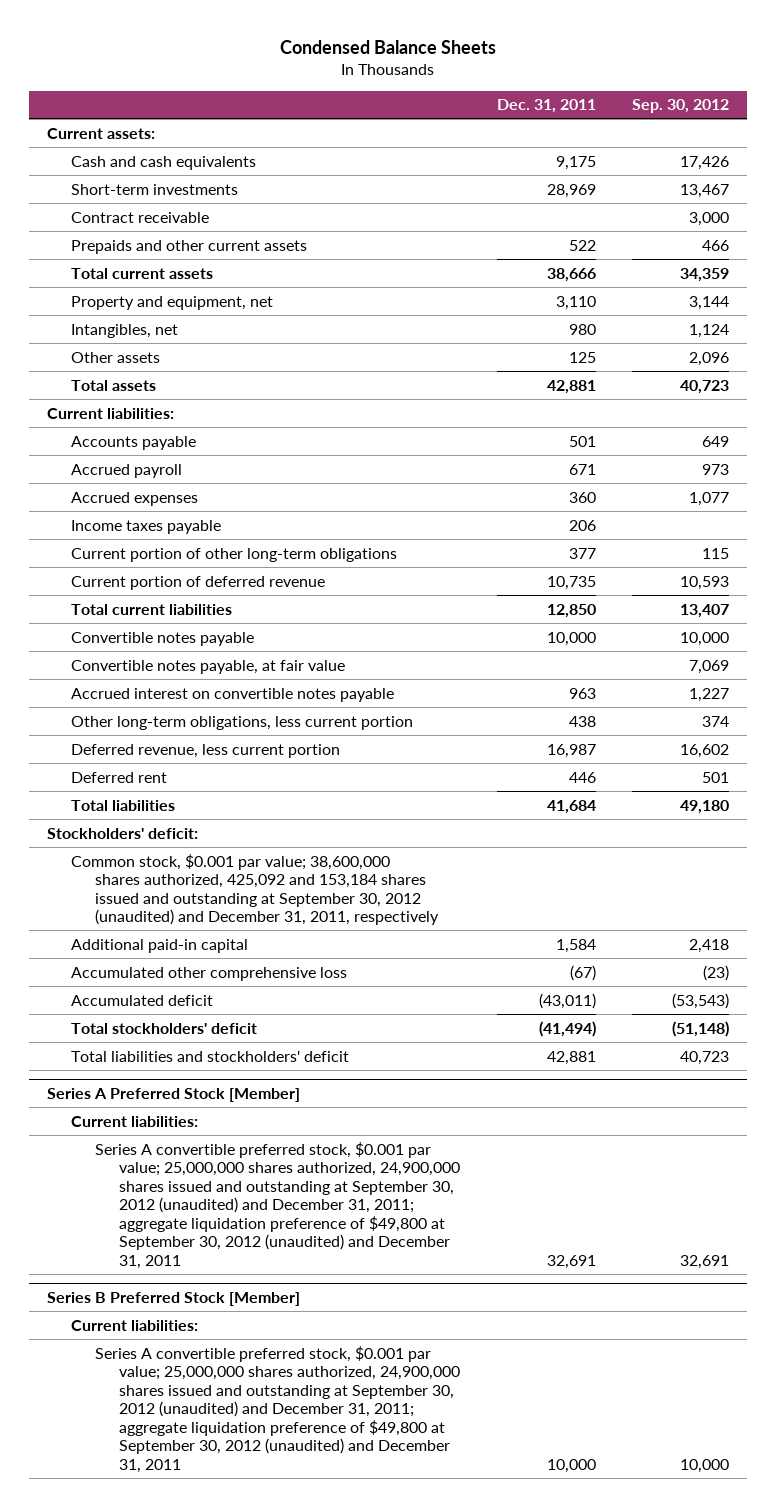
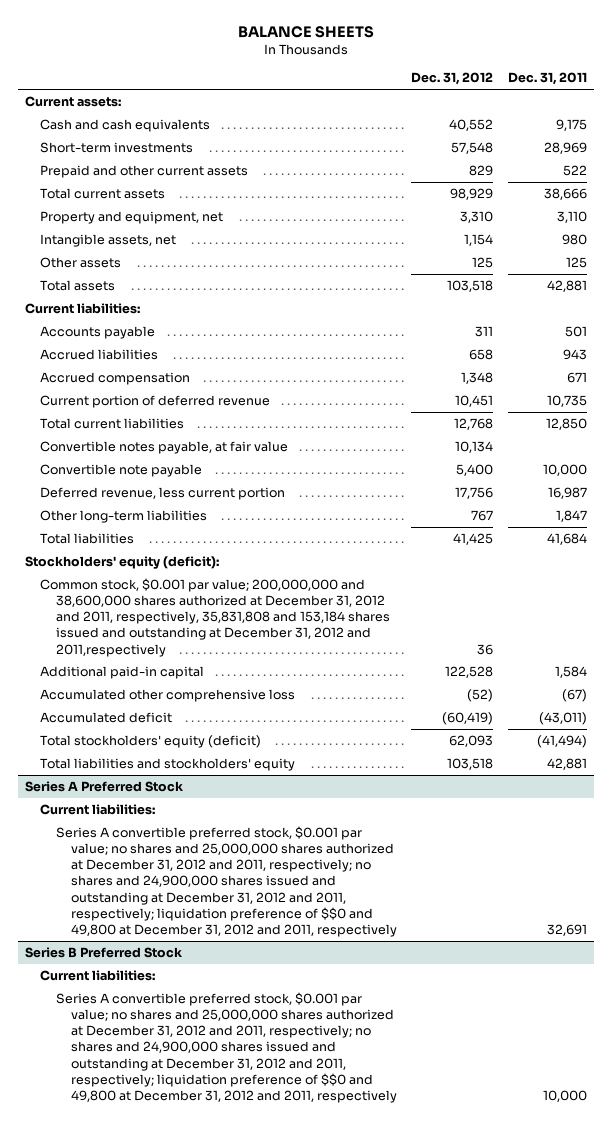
- Condensed Balance Sheets
+ BALANCE SHEETS
- | Dec. 31, 2011 | Sep. 30, 2012
+ | Dec. 31, 2012 | Dec. 31, 2011
- Contract receivable | | 3,000
- Prepaids and other current assets | 522 | 466
+ Prepaid and other current assets | 829 | 522
- Intangibles, net | 980 | 1,124
+ Intangible assets, net | 1,154 | 980
- Accrued payroll | 671 | 973
- Accrued expenses | 360 | 1,077
- Income taxes payable | 206 |
- Current portion of other long-term obligations | 377 | 115
+ Accrued liabilities | 658 | 943
+ Accrued compensation | 1,348 | 671
- Convertible notes payable | 10,000 | 10,000
- Accrued interest on convertible notes payable | 963 | 1,227
- Other long-term obligations, less current portion | 438 | 374
+ Convertible note payable | 5,400 | 10,000
- Deferred rent | 446 | 501
+ Other long-term liabilities | 767 | 1,847
- Stockholders' deficit:
- Common stock, $0.001 par value; 38,600,000 shares authorized, 425,092 and 153,184 shares issued and outstanding at September 30, 2012 (unaudited) and December 31, 2011, respectively
+ Stockholders' equity (deficit):
+ Common stock, $0.001 par value; 200,000,000 and 38,600,000 shares authorized at December 31, 2012 and 2011, respectively, 35,831,808 and 153,184 shares issued and outstanding at December 31, 2012 and 2011,respectively | 36 |
- Total stockholders' deficit | (41,494) | (51,148)
- Total liabilities and stockholders' deficit | 42,881 | 40,723
- Series A Preferred Stock [Member]
+ Total stockholders' equity (deficit) | 62,093 | (41,494)
+ Total liabilities and stockholders' equity | 103,518 | 42,881
+ Series A Preferred Stock
- Series A convertible preferred stock, $0.001 par value; 25,000,000 shares authorized, 24,900,000 shares issued and outstanding at September 30, 2012 (unaudited) and December 31, 2011; aggregate liquidation preference of $49,800 at September 30, 2012 (unaudited) and December 31, 2011 | 32,691 | 32,691
- Series B Preferred Stock [Member]
+ Series A convertible preferred stock, $0.001 par value; no shares and 25,000,000 shares authorized at December 31, 2012 and 2011, respectively; no shares and 24,900,000 shares issued and outstanding at December 31, 2012 and 2011, respectively; liquidation preference of $$0 and 49,800 at December 31, 2012 and 2011, respectively | | 32,691
+ Series B Preferred Stock
- Series A convertible preferred stock, $0.001 par value; 25,000,000 shares authorized, 24,900,000 shares issued and outstanding at September 30, 2012 (unaudited) and December 31, 2011; aggregate liquidation preference of $49,800 at September 30, 2012 (unaudited) and December 31, 2011 | 10,000 | 10,000
+ Series A convertible preferred stock, $0.001 par value; no shares and 25,000,000 shares authorized at December 31, 2012 and 2011, respectively; no shares and 24,900,000 shares issued and outstanding at December 31, 2012 and 2011, respectively; liquidation preference of $$0 and 49,800 at December 31, 2012 and 2011, respectively | | 10,000

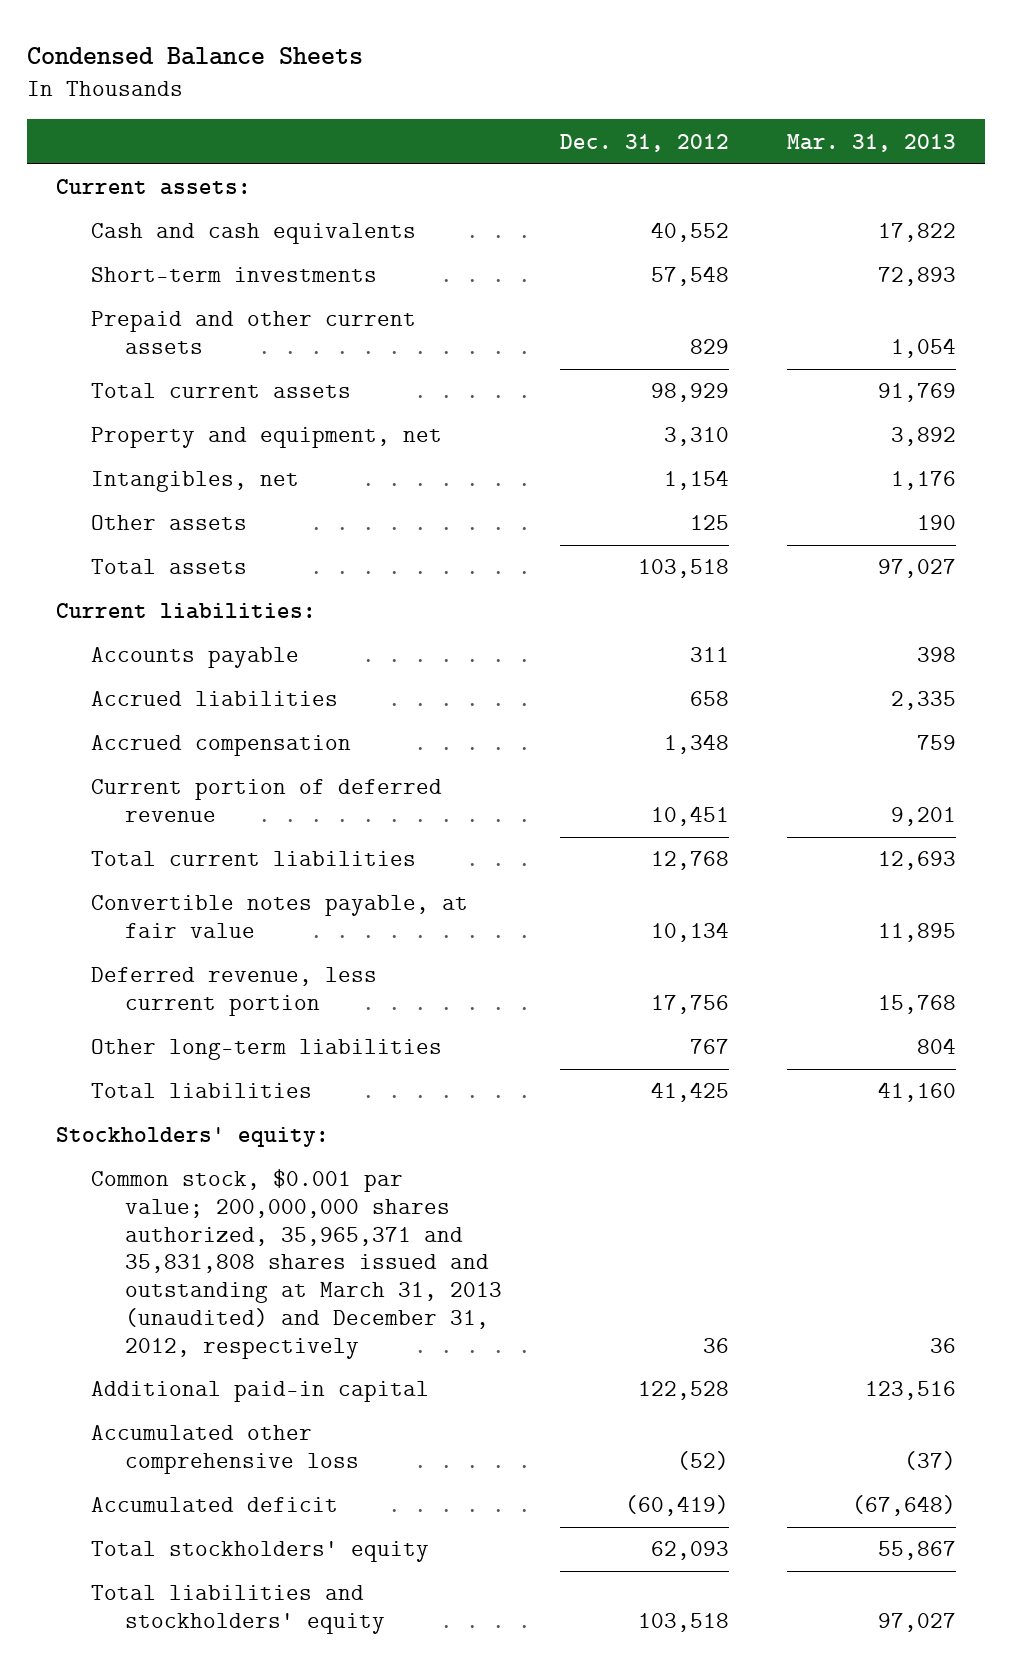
- BALANCE SHEETS
+ Condensed Balance Sheets
- | Dec. 31, 2012 | Dec. 31, 2011
+ | Dec. 31, 2012 | Mar. 31, 2013
- Intangible assets, net | 1,154 | 980
+ Intangibles, net | 1,154 | 1,176
- Convertible note payable | 5,400 | 10,000
- Stockholders' equity (deficit):
- Common stock, $0.001 par value; 200,000,000 and 38,600,000 shares authorized at December 31, 2012 and 2011, respectively, 35,831,808 and 153,184 shares issued and outstanding at December 31, 2012 and 2011,respectively | 36 |
+ Stockholders' equity:
+ Common stock, $0.001 par value; 200,000,000 shares authorized, 35,965,371 and 35,831,808 shares issued and outstanding at March 31, 2013 (unaudited) and December 31, 2012, respectively | 36 | 36
- Total stockholders' equity (deficit) | 62,093 | (41,494)
+ Total stockholders' equity | 62,093 | 55,867
- Series A Preferred Stock
- Current liabilities:
- Series A convertible preferred stock, $0.001 par value; no shares and 25,000,000 shares authorized at December 31, 2012 and 2011, respectively; no shares and 24,900,000 shares issued and outstanding at December 31, 2012 and 2011, respectively; liquidation preference of $$0 and 49,800 at December 31, 2012 and 2011, respectively | | 32,691
- Series B Preferred Stock
- Current liabilities:
- Series A convertible preferred stock, $0.001 par value; no shares and 25,000,000 shares authorized at December 31, 2012 and 2011, respectively; no shares and 24,900,000 shares issued and outstanding at December 31, 2012 and 2011, respectively; liquidation preference of $$0 and 49,800 at December 31, 2012 and 2011, respectively | | 10,000

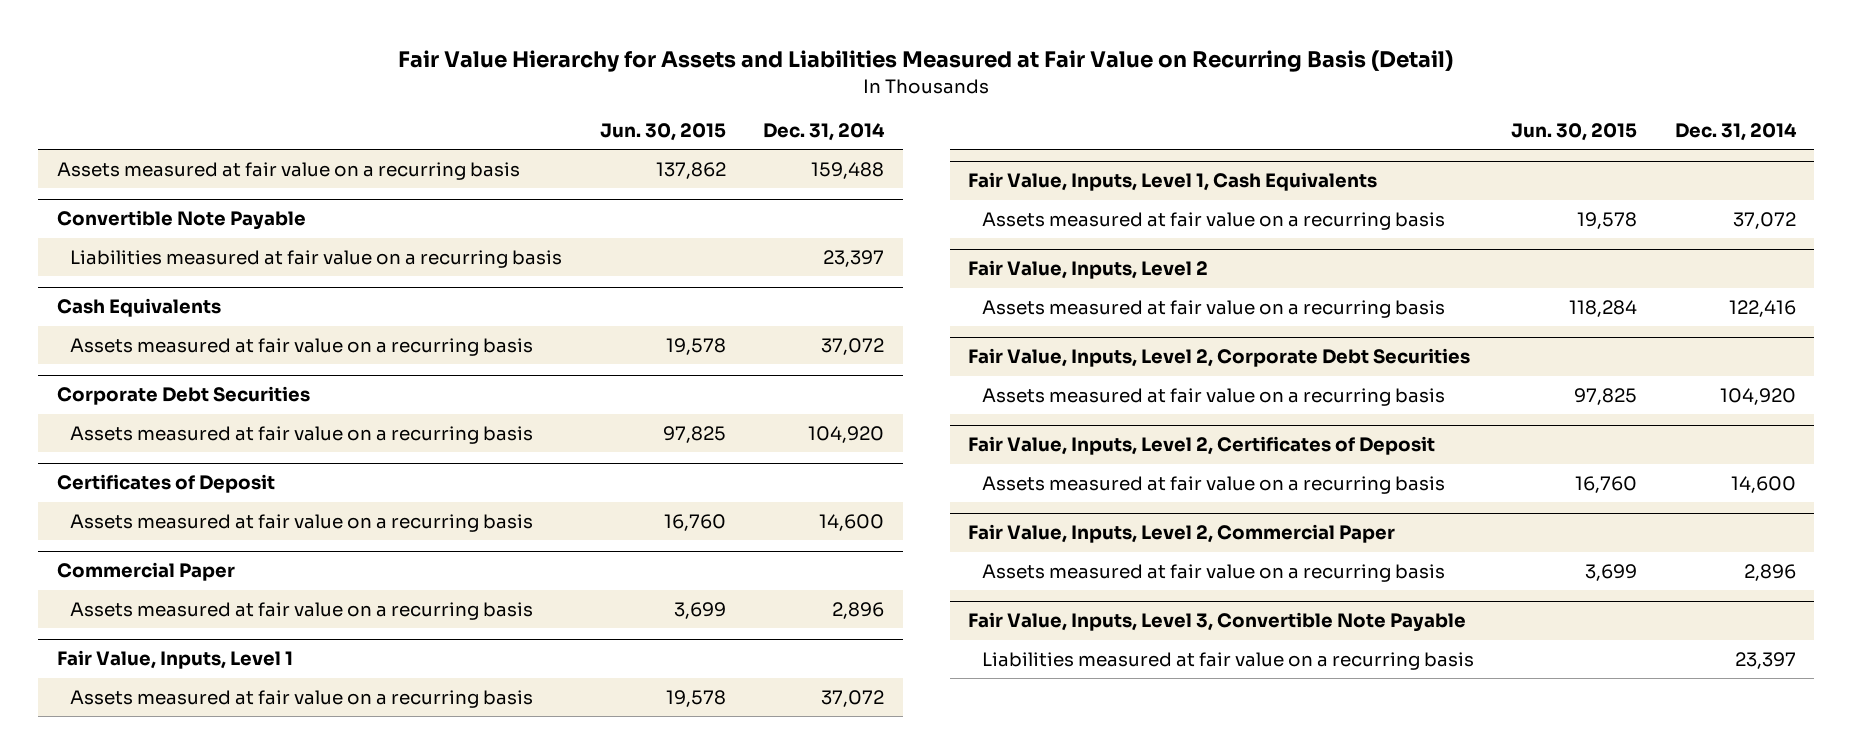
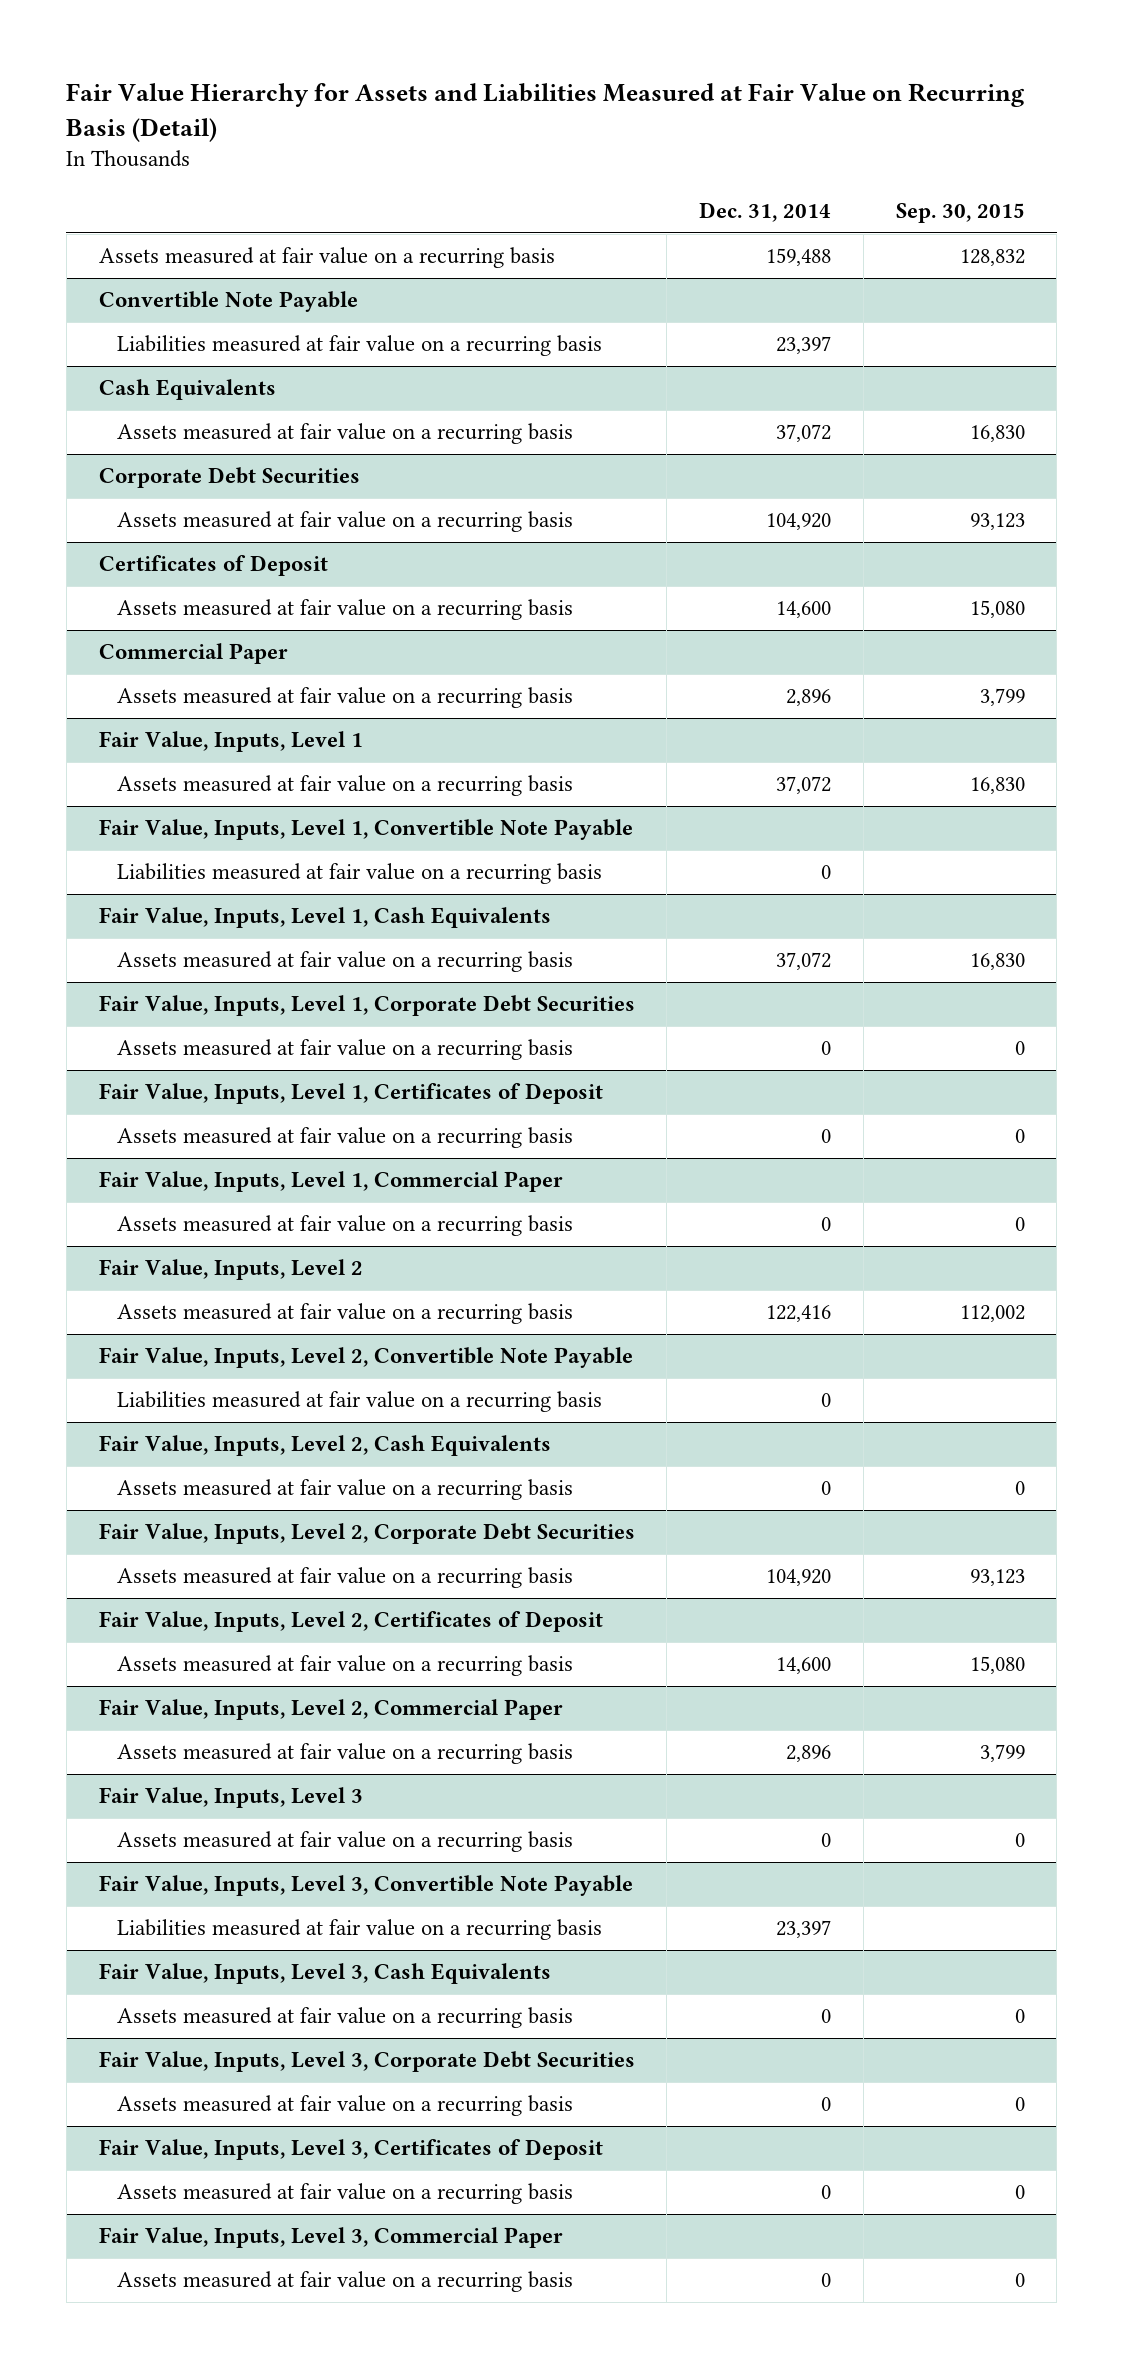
- | Jun. 30, 2015 | Dec. 31, 2014
+ | Dec. 31, 2014 | Sep. 30, 2015
+ Fair Value, Inputs, Level 1, Convertible Note Payable
+ Liabilities measured at fair value on a recurring basis | 0 |
+ Fair Value, Inputs, Level 1, Corporate Debt Securities
+ Assets measured at fair value on a recurring basis | 0 | 0
+ Fair Value, Inputs, Level 1, Certificates of Deposit
+ Assets measured at fair value on a recurring basis | 0 | 0
+ Fair Value, Inputs, Level 1, Commercial Paper
+ Assets measured at fair value on a recurring basis | 0 | 0
+ Fair Value, Inputs, Level 2, Convertible Note Payable
+ Liabilities measured at fair value on a recurring basis | 0 |
+ Fair Value, Inputs, Level 2, Cash Equivalents
+ Assets measured at fair value on a recurring basis | 0 | 0
+ Fair Value, Inputs, Level 3
+ Assets measured at fair value on a recurring basis | 0 | 0
+ Fair Value, Inputs, Level 3, Cash Equivalents
+ Assets measured at fair value on a recurring basis | 0 | 0
+ Fair Value, Inputs, Level 3, Corporate Debt Securities
+ Assets measured at fair value on a recurring basis | 0 | 0
+ Fair Value, Inputs, Level 3, Certificates of Deposit
+ Assets measured at fair value on a recurring basis | 0 | 0
+ Fair Value, Inputs, Level 3, Commercial Paper
+ Assets measured at fair value on a recurring basis | 0 | 0

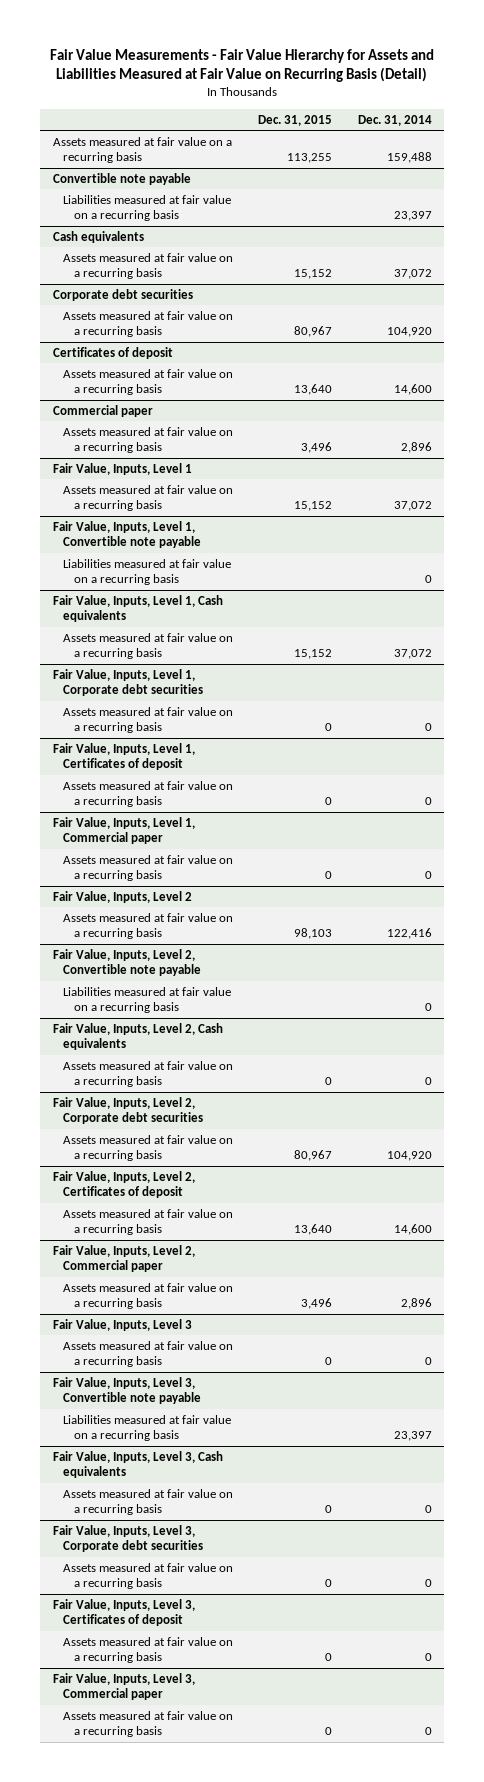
- Fair Value Hierarchy for Assets and Liabilities Measured at Fair Value on Recurring Basis (Detail)
+ Fair Value Measurements - Fair Value Hierarchy for Assets and Liabilities Measured at Fair Value on Recurring Basis (Detail)
- | Dec. 31, 2014 | Sep. 30, 2015
+ | Dec. 31, 2015 | Dec. 31, 2014
- Convertible Note Payable
+ Convertible note payable
- Cash Equivalents
+ Cash equivalents
- Corporate Debt Securities
+ Corporate debt securities
- Certificates of Deposit
+ Certificates of deposit
- Commercial Paper
+ Commercial paper
- Fair Value, Inputs, Level 1, Convertible Note Payable
+ Fair Value, Inputs, Level 1, Convertible note payable
- Fair Value, Inputs, Level 1, Cash Equivalents
+ Fair Value, Inputs, Level 1, Cash equivalents
- Fair Value, Inputs, Level 1, Corporate Debt Securities
+ Fair Value, Inputs, Level 1, Corporate debt securities
- Fair Value, Inputs, Level 1, Certificates of Deposit
+ Fair Value, Inputs, Level 1, Certificates of deposit
- Fair Value, Inputs, Level 1, Commercial Paper
+ Fair Value, Inputs, Level 1, Commercial paper
- Fair Value, Inputs, Level 2, Convertible Note Payable
+ Fair Value, Inputs, Level 2, Convertible note payable
- Fair Value, Inputs, Level 2, Cash Equivalents
+ Fair Value, Inputs, Level 2, Cash equivalents
- Fair Value, Inputs, Level 2, Corporate Debt Securities
+ Fair Value, Inputs, Level 2, Corporate debt securities
- Fair Value, Inputs, Level 2, Certificates of Deposit
+ Fair Value, Inputs, Level 2, Certificates of deposit
- Fair Value, Inputs, Level 2, Commercial Paper
+ Fair Value, Inputs, Level 2, Commercial paper
- Fair Value, Inputs, Level 3, Convertible Note Payable
+ Fair Value, Inputs, Level 3, Convertible note payable
- Fair Value, Inputs, Level 3, Cash Equivalents
+ Fair Value, Inputs, Level 3, Cash equivalents
- Fair Value, Inputs, Level 3, Corporate Debt Securities
+ Fair Value, Inputs, Level 3, Corporate debt securities
- Fair Value, Inputs, Level 3, Certificates of Deposit
+ Fair Value, Inputs, Level 3, Certificates of deposit
- Fair Value, Inputs, Level 3, Commercial Paper
+ Fair Value, Inputs, Level 3, Commercial paper

